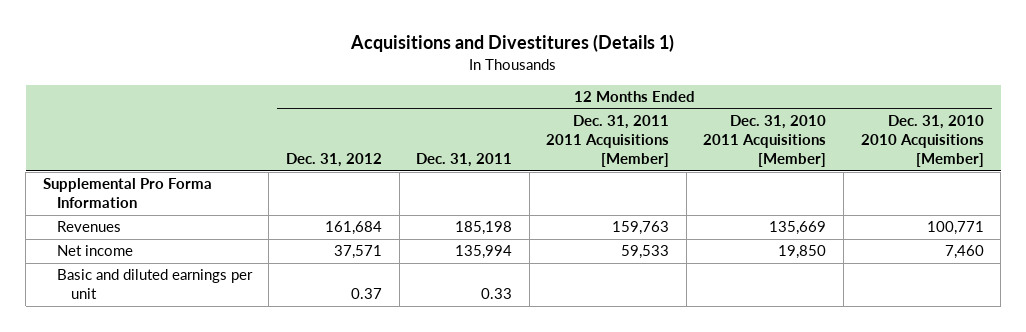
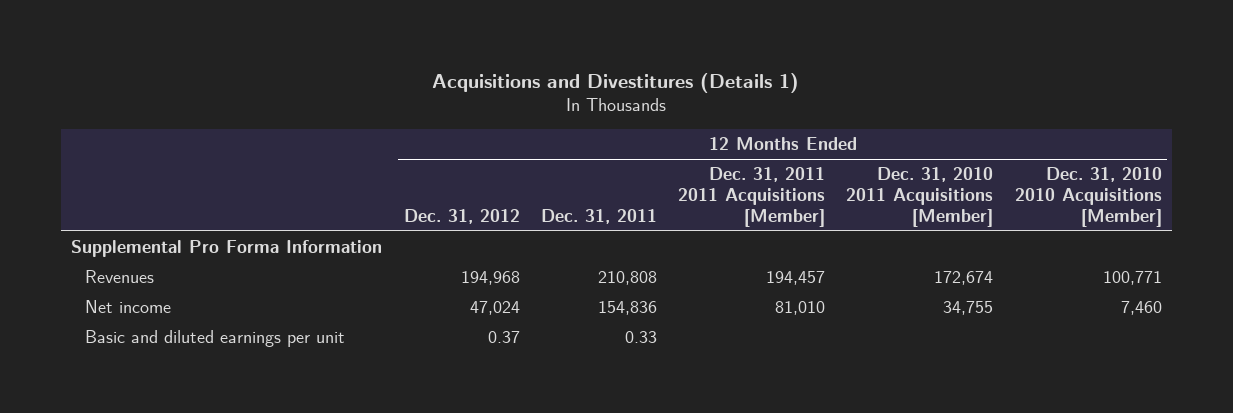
- Revenues | 161,684 | 185,198 | 159,763 | 135,669 | 100,771
- Net income | 37,571 | 135,994 | 59,533 | 19,850 | 7,460
+ Revenues | 194,968 | 210,808 | 194,457 | 172,674 | 100,771
+ Net income | 47,024 | 154,836 | 81,010 | 34,755 | 7,460

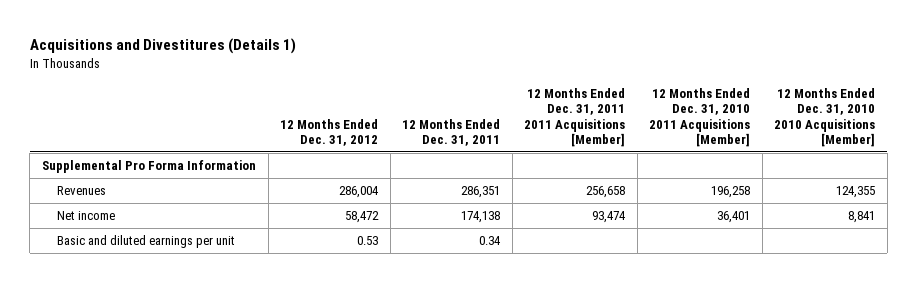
- Revenues | 194,968 | 210,808 | 194,457 | 172,674 | 100,771
- Net income | 47,024 | 154,836 | 81,010 | 34,755 | 7,460
- Basic and diluted earnings per unit | 0.37 | 0.33 | | |
+ Revenues | 286,004 | 286,351 | 256,658 | 196,258 | 124,355
+ Net income | 58,472 | 174,138 | 93,474 | 36,401 | 8,841
+ Basic and diluted earnings per unit | 0.53 | 0.34 | | |

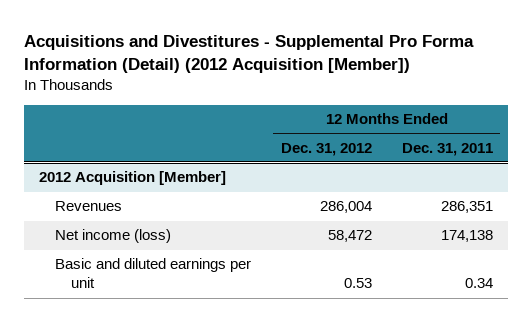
- Acquisitions and Divestitures (Details 1)
+ Acquisitions and Divestitures - Supplemental Pro Forma Information (Detail) (2012 Acquisition [Member])
- | 12 Months Ended Dec. 31, 2012 | 12 Months Ended Dec. 31, 2011 | 12 Months Ended Dec. 31, 2011 2011 Acquisitions [Member] | 12 Months Ended Dec. 31, 2010 2011 Acquisitions [Member] | 12 Months Ended Dec. 31, 2010 2010 Acquisitions [Member]
+ | 12 Months Ended Dec. 31, 2012 | 12 Months Ended Dec. 31, 2011
- Supplemental Pro Forma Information
+ 2012 Acquisition [Member]
- Net income | 58,472 | 174,138 | 93,474 | 36,401 | 8,841
+ Net income (loss) | 58,472 | 174,138

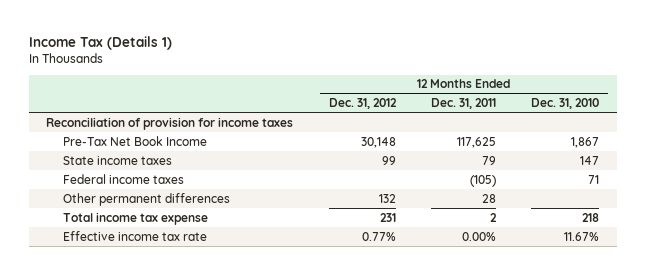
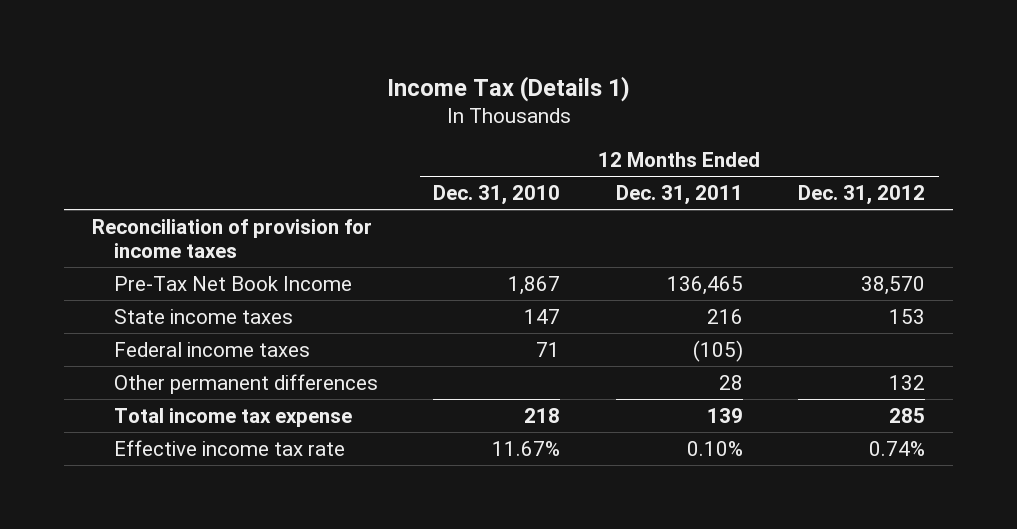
- | 12 Months Ended Dec. 31, 2012 | 12 Months Ended Dec. 31, 2011 | 12 Months Ended Dec. 31, 2010
+ | 12 Months Ended Dec. 31, 2010 | 12 Months Ended Dec. 31, 2011 | 12 Months Ended Dec. 31, 2012
- Pre-Tax Net Book Income | 30,148 | 117,625 | 1,867
- State income taxes | 99 | 79 | 147
+ Pre-Tax Net Book Income | 1,867 | 136,465 | 38,570
+ State income taxes | 147 | 216 | 153
- Total income tax expense | 231 | 2 | 218
- Effective income tax rate | 0.77% | 0.00% | 11.67%
+ Total income tax expense | 218 | 139 | 285
+ Effective income tax rate | 11.67% | 0.10% | 0.74%

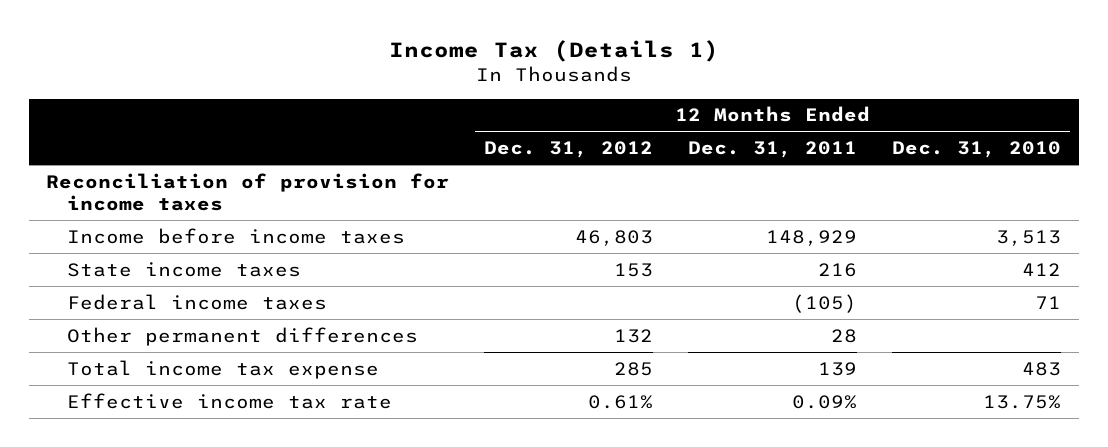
- | 12 Months Ended Dec. 31, 2010 | 12 Months Ended Dec. 31, 2011 | 12 Months Ended Dec. 31, 2012
+ | 12 Months Ended Dec. 31, 2012 | 12 Months Ended Dec. 31, 2011 | 12 Months Ended Dec. 31, 2010
- Pre-Tax Net Book Income | 1,867 | 136,465 | 38,570
- State income taxes | 147 | 216 | 153
+ Income before income taxes | 46,803 | 148,929 | 3,513
+ State income taxes | 153 | 216 | 412
- Total income tax expense | 218 | 139 | 285
- Effective income tax rate | 11.67% | 0.10% | 0.74%
+ Total income tax expense | 285 | 139 | 483
+ Effective income tax rate | 0.61% | 0.09% | 13.75%

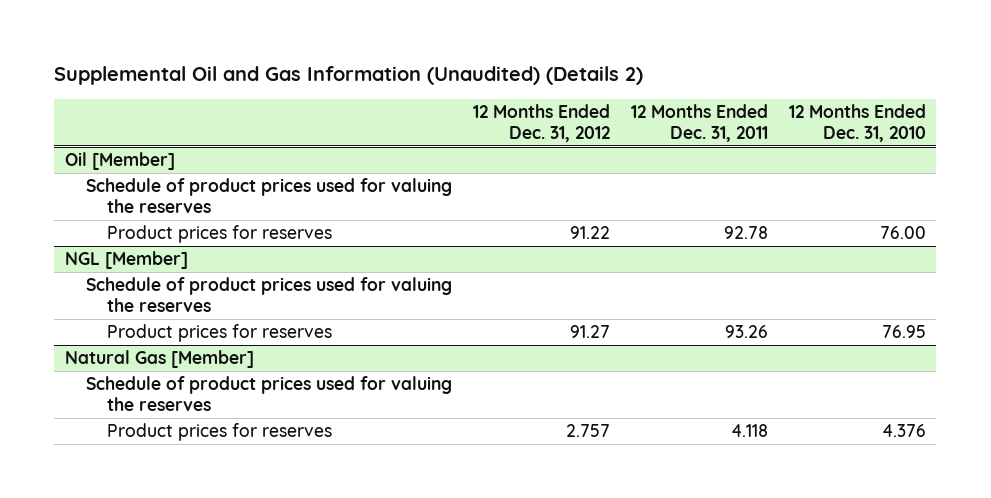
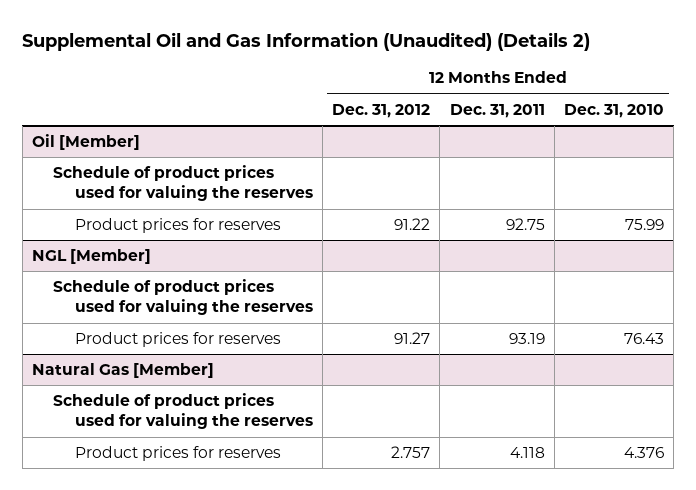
@ Oil [Member]
- Product prices for reserves | 91.22 | 92.78 | 76.00
+ Product prices for reserves | 91.22 | 92.75 | 75.99
@ NGL [Member]
- Product prices for reserves | 91.27 | 93.26 | 76.95
+ Product prices for reserves | 91.27 | 93.19 | 76.43

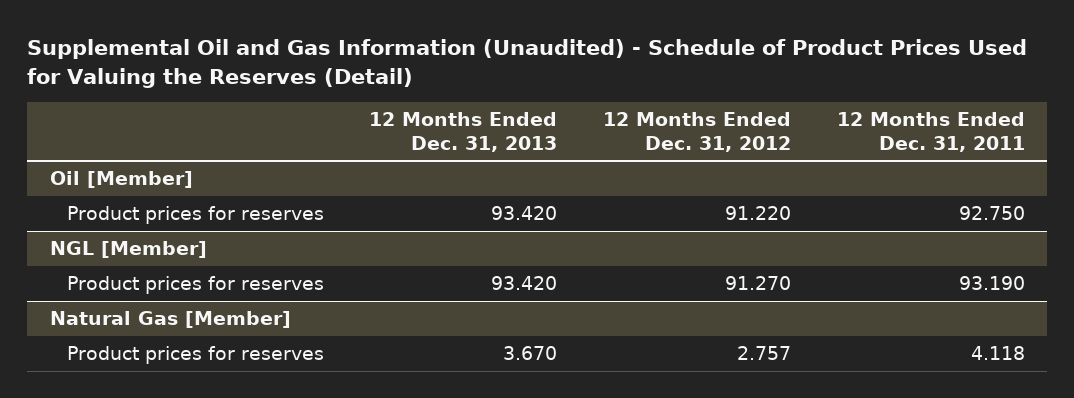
- Supplemental Oil and Gas Information (Unaudited) (Details 2)
+ Supplemental Oil and Gas Information (Unaudited) - Schedule of Product Prices Used for Valuing the Reserves (Detail)
- | 12 Months Ended Dec. 31, 2012 | 12 Months Ended Dec. 31, 2011 | 12 Months Ended Dec. 31, 2010
+ | 12 Months Ended Dec. 31, 2013 | 12 Months Ended Dec. 31, 2012 | 12 Months Ended Dec. 31, 2011
@ Oil [Member]
- Schedule of product prices used for valuing the reserves
- Product prices for reserves | 91.22 | 92.75 | 75.99
+ Product prices for reserves | 93.420 | 91.220 | 92.750
@ NGL [Member]
- Schedule of product prices used for valuing the reserves
- Product prices for reserves | 91.27 | 93.19 | 76.43
+ Product prices for reserves | 93.420 | 91.270 | 93.190
@ Natural Gas [Member]
- Schedule of product prices used for valuing the reserves

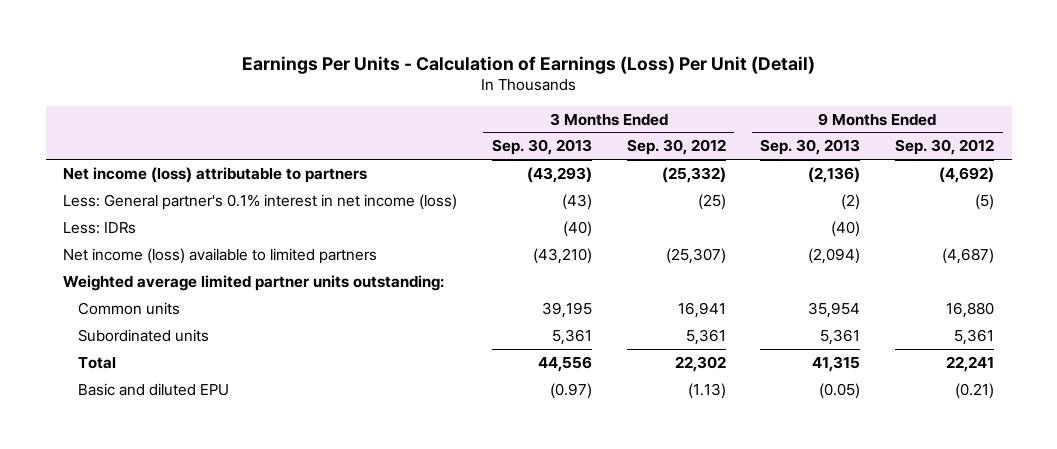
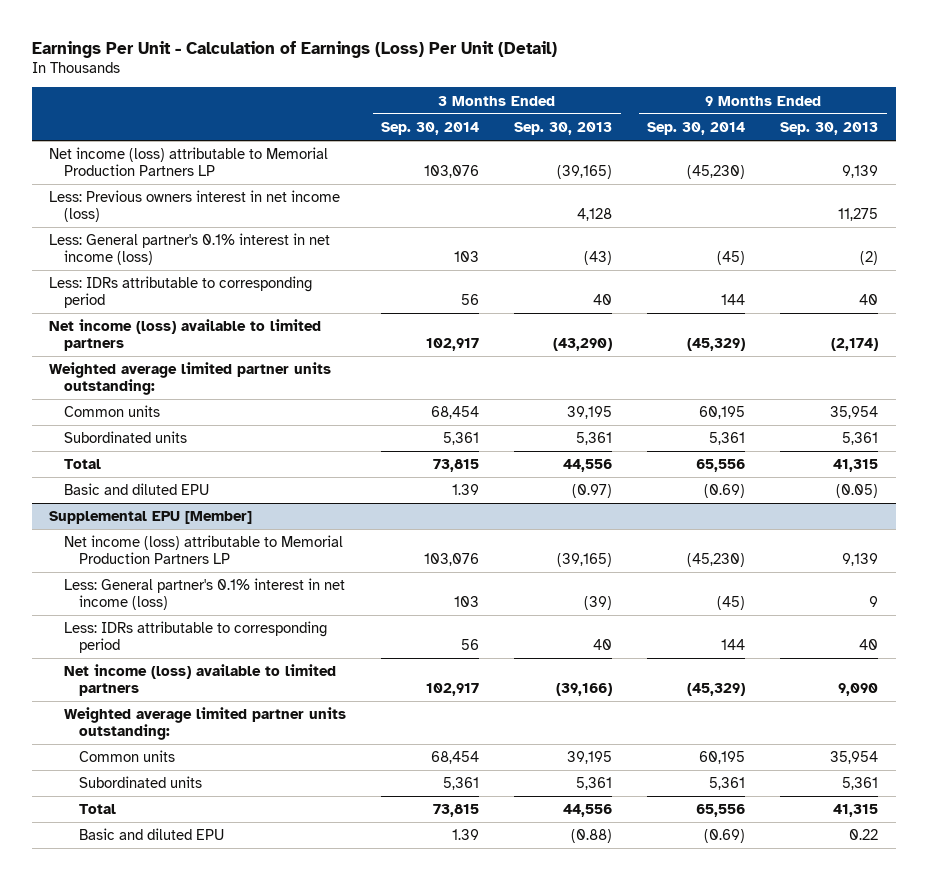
- Earnings Per Units - Calculation of Earnings (Loss) Per Unit (Detail)
+ Earnings Per Unit - Calculation of Earnings (Loss) Per Unit (Detail)
- | 3 Months Ended Sep. 30, 2013 | 3 Months Ended Sep. 30, 2012 | 9 Months Ended Sep. 30, 2013 | 9 Months Ended Sep. 30, 2012
+ | 3 Months Ended Sep. 30, 2014 | 3 Months Ended Sep. 30, 2013 | 9 Months Ended Sep. 30, 2014 | 9 Months Ended Sep. 30, 2013
- Net income (loss) attributable to partners | (43,293) | (25,332) | (2,136) | (4,692)
+ Net income (loss) attributable to Memorial Production Partners LP | 103,076 | (39,165) | (45,230) | 9,139
+ Less: Previous owners interest in net income (loss) | | 4,128 | | 11,275
- Less: IDRs | (40) | | (40) |
- Net income (loss) available to limited partners | (43,210) | (25,307) | (2,094) | (4,687)
+ Less: IDRs attributable to corresponding period | 56 | 40 | 144 | 40
+ Net income (loss) available to limited partners | 102,917 | (43,290) | (45,329) | (2,174)
+ Supplemental EPU [Member]
+ Net income (loss) attributable to Memorial Production Partners LP | 103,076 | (39,165) | (45,230) | 9,139
+ Less: General partner's 0.1% interest in net income (loss) | 103 | (39) | (45) | 9
+ Less: IDRs attributable to corresponding period | 56 | 40 | 144 | 40
+ Net income (loss) available to limited partners | 102,917 | (39,166) | (45,329) | 9,090
+ Weighted average limited partner units outstanding:
+ Common units | 68,454 | 39,195 | 60,195 | 35,954
+ Subordinated units | 5,361 | 5,361 | 5,361 | 5,361
+ Total | 73,815 | 44,556 | 65,556 | 41,315
+ Basic and diluted EPU | 1.39 | (0.88) | (0.69) | 0.22

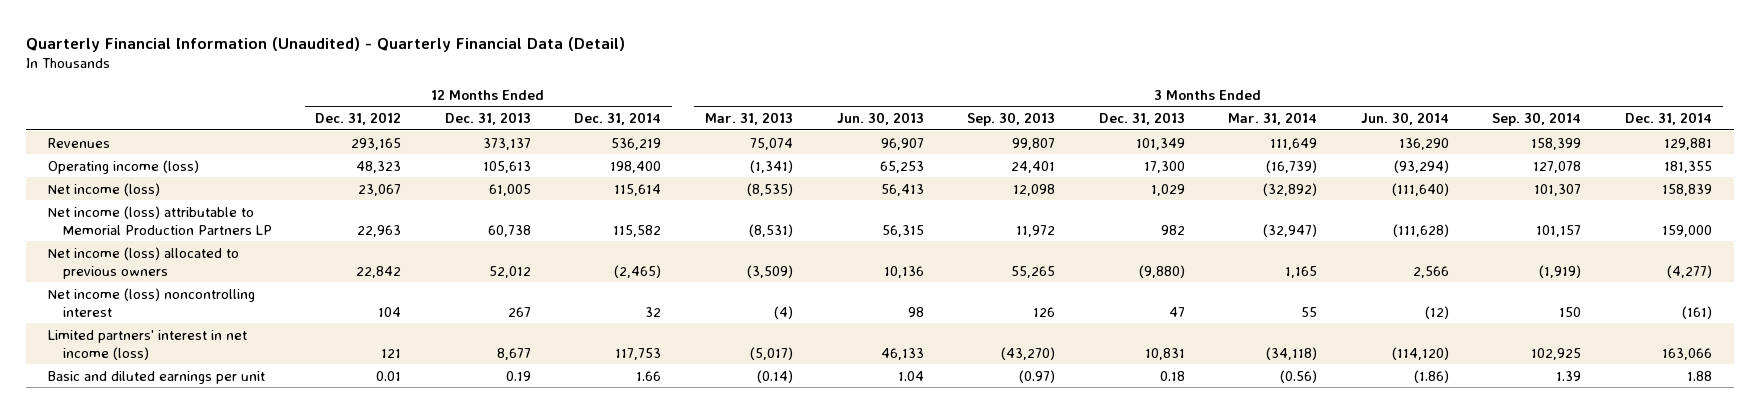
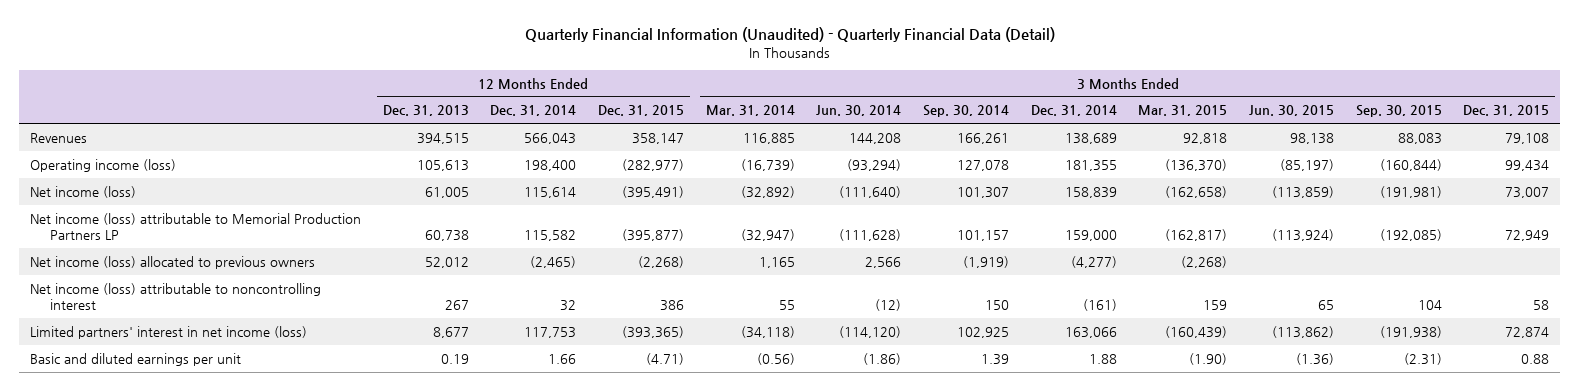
- | 12 Months Ended Dec. 31, 2012 | 12 Months Ended Dec. 31, 2013 | 12 Months Ended Dec. 31, 2014 | 3 Months Ended Mar. 31, 2013 | 3 Months Ended Jun. 30, 2013 | 3 Months Ended Sep. 30, 2013 | 3 Months Ended Dec. 31, 2013 | 3 Months Ended Mar. 31, 2014 | 3 Months Ended Jun. 30, 2014 | 3 Months Ended Sep. 30, 2014 | 3 Months Ended Dec. 31, 2014
+ | 12 Months Ended Dec. 31, 2013 | 12 Months Ended Dec. 31, 2014 | 12 Months Ended Dec. 31, 2015 | 3 Months Ended Mar. 31, 2014 | 3 Months Ended Jun. 30, 2014 | 3 Months Ended Sep. 30, 2014 | 3 Months Ended Dec. 31, 2014 | 3 Months Ended Mar. 31, 2015 | 3 Months Ended Jun. 30, 2015 | 3 Months Ended Sep. 30, 2015 | 3 Months Ended Dec. 31, 2015
- Revenues | 293,165 | 373,137 | 536,219 | 75,074 | 96,907 | 99,807 | 101,349 | 111,649 | 136,290 | 158,399 | 129,881
+ Revenues | 394,515 | 566,043 | 358,147 | 116,885 | 144,208 | 166,261 | 138,689 | 92,818 | 98,138 | 88,083 | 79,108
- Net income (loss) noncontrolling interest | 104 | 267 | 32 | (4) | 98 | 126 | 47 | 55 | (12) | 150 | (161)
+ Net income (loss) attributable to noncontrolling interest | 267 | 32 | 386 | 55 | (12) | 150 | (161) | 159 | 65 | 104 | 58

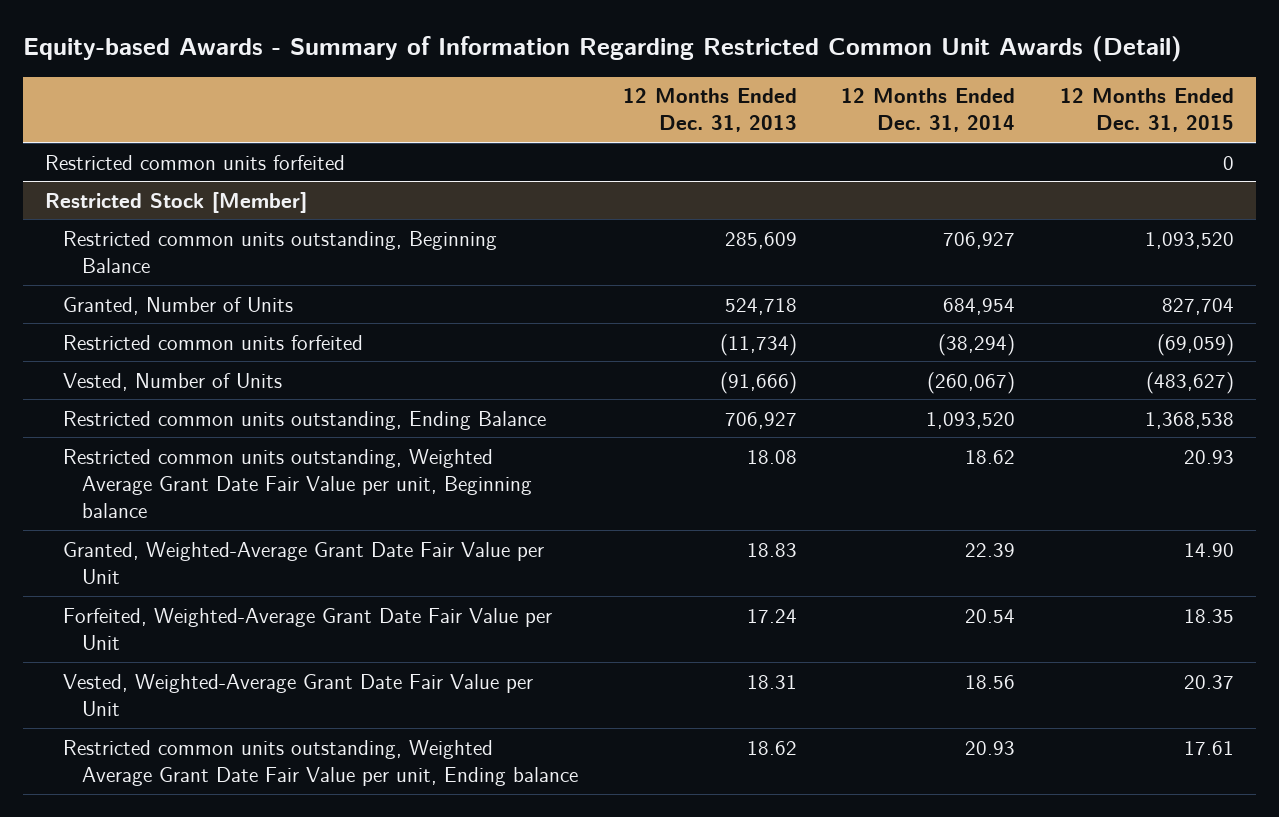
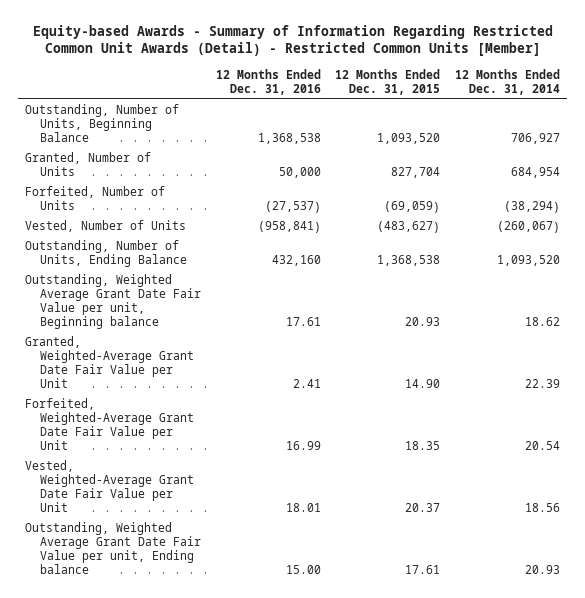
- Equity-based Awards - Summary of Information Regarding Restricted Common Unit Awards (Detail)
+ Equity-based Awards - Summary of Information Regarding Restricted Common Unit Awards (Detail) - Restricted Common Units [Member]
- | 12 Months Ended Dec. 31, 2013 | 12 Months Ended Dec. 31, 2014 | 12 Months Ended Dec. 31, 2015
+ | 12 Months Ended Dec. 31, 2016 | 12 Months Ended Dec. 31, 2015 | 12 Months Ended Dec. 31, 2014
- Restricted common units forfeited | | | 0
- Restricted Stock [Member]
- Restricted common units outstanding, Beginning Balance | 285,609 | 706,927 | 1,093,520
+ Outstanding, Number of Units, Beginning Balance | 1,368,538 | 1,093,520 | 706,927
- Restricted common units forfeited | (11,734) | (38,294) | (69,059)
+ Forfeited, Number of Units | (27,537) | (69,059) | (38,294)
- Restricted common units outstanding, Ending Balance | 706,927 | 1,093,520 | 1,368,538
- Restricted common units outstanding, Weighted Average Grant Date Fair Value per unit, Beginning balance | 18.08 | 18.62 | 20.93
+ Outstanding, Number of Units, Ending Balance | 432,160 | 1,368,538 | 1,093,520
+ Outstanding, Weighted Average Grant Date Fair Value per unit, Beginning balance | 17.61 | 20.93 | 18.62
- Restricted common units outstanding, Weighted Average Grant Date Fair Value per unit, Ending balance | 18.62 | 20.93 | 17.61
+ Outstanding, Weighted Average Grant Date Fair Value per unit, Ending balance | 15.00 | 17.61 | 20.93

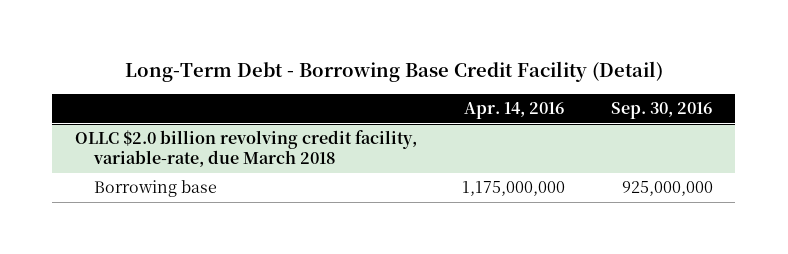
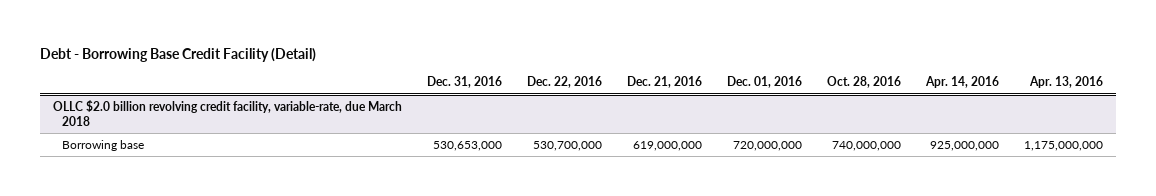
- Long-Term Debt - Borrowing Base Credit Facility (Detail)
+ Debt - Borrowing Base Credit Facility (Detail)
- | Apr. 14, 2016 | Sep. 30, 2016
+ | Dec. 31, 2016 | Dec. 22, 2016 | Dec. 21, 2016 | Dec. 01, 2016 | Oct. 28, 2016 | Apr. 14, 2016 | Apr. 13, 2016
@ OLLC $2.0 billion revolving credit facility, variable-rate, due March 2018
- Borrowing base | 1,175,000,000 | 925,000,000
+ Borrowing base | 530,653,000 | 530,700,000 | 619,000,000 | 720,000,000 | 740,000,000 | 925,000,000 | 1,175,000,000

